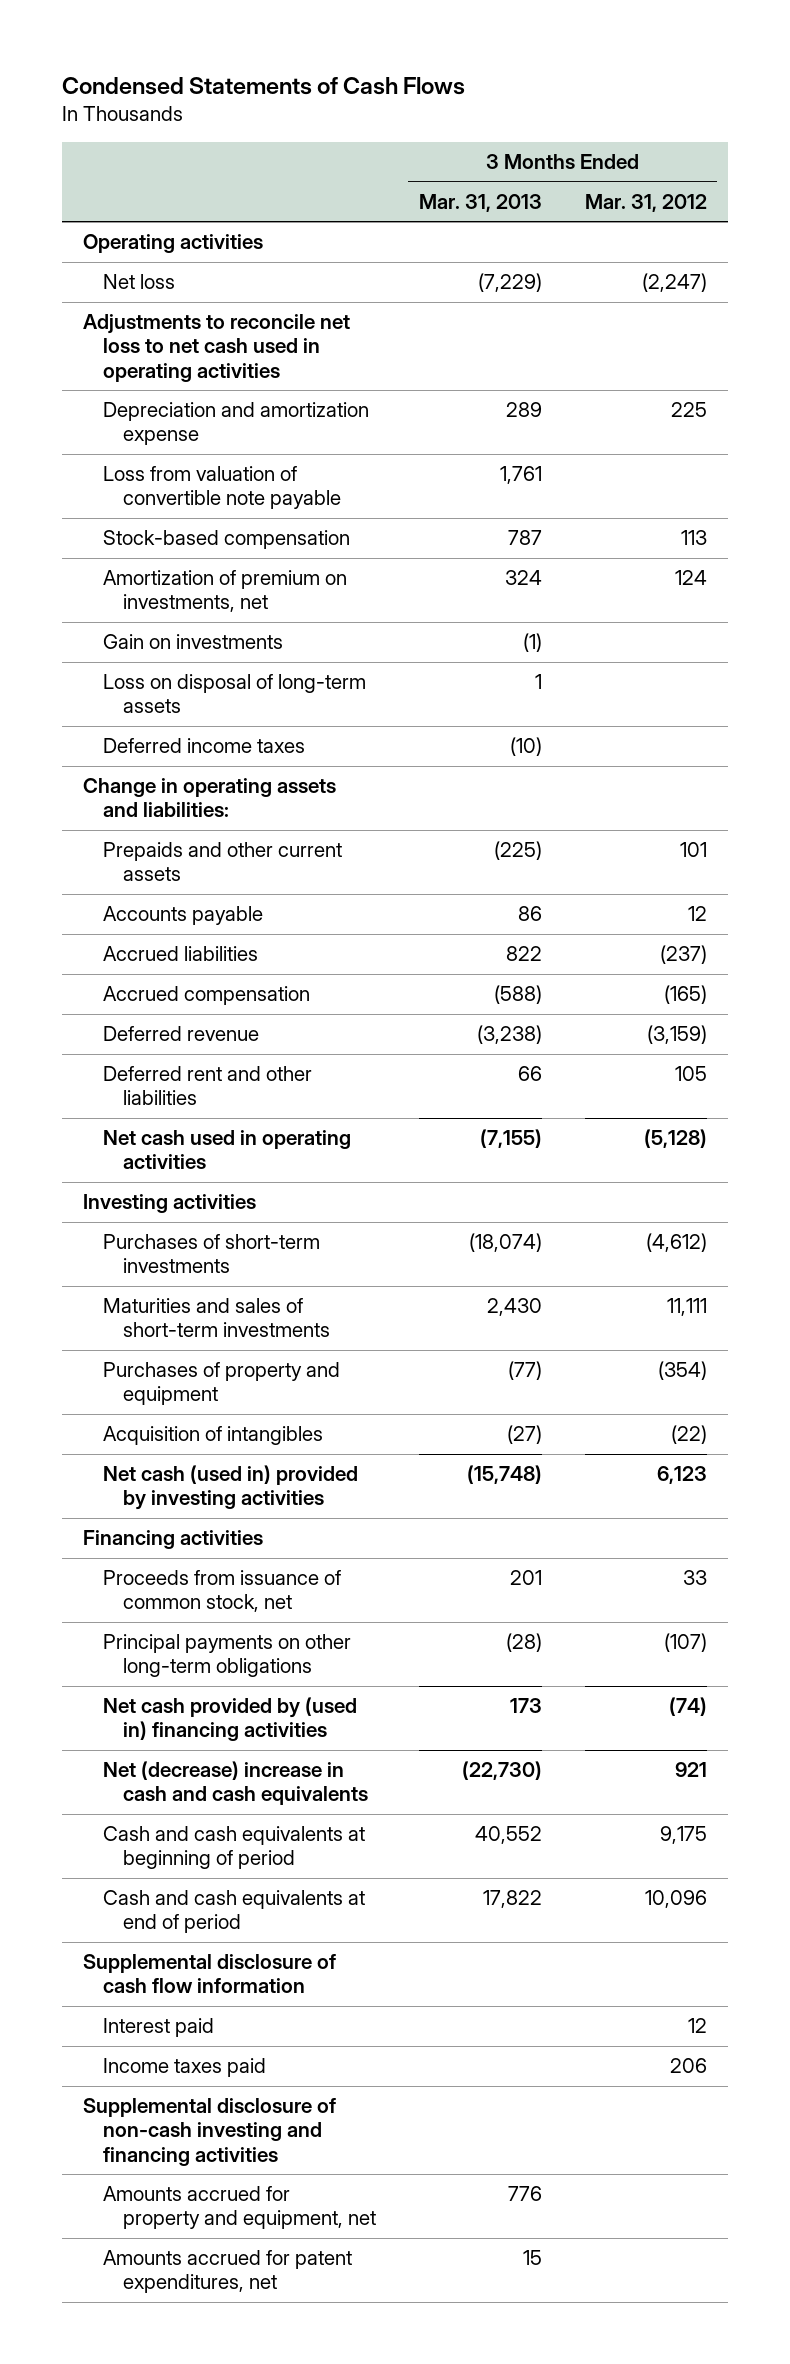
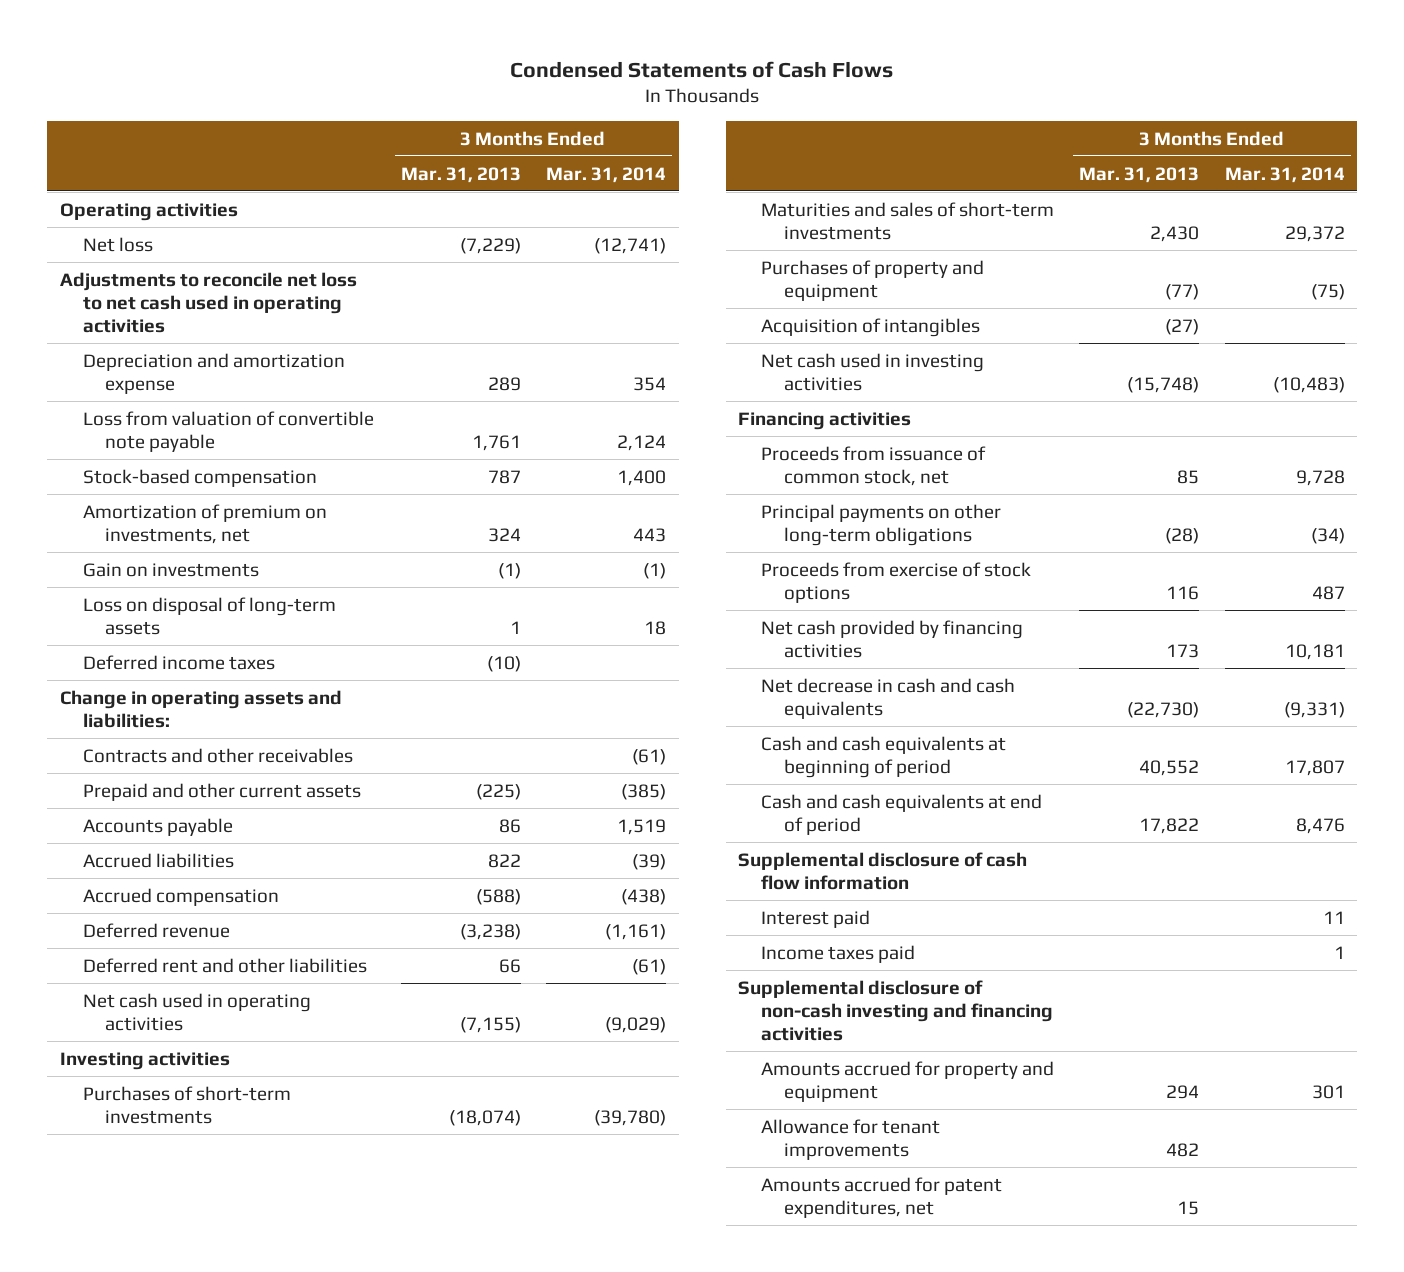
- | 3 Months Ended Mar. 31, 2013 | 3 Months Ended Mar. 31, 2012
+ | 3 Months Ended Mar. 31, 2013 | 3 Months Ended Mar. 31, 2014
- Prepaids and other current assets | (225) | 101
+ Contracts and other receivables | | (61)
+ Prepaid and other current assets | (225) | (385)
- Net cash (used in) provided by investing activities | (15,748) | 6,123
+ Net cash used in investing activities | (15,748) | (10,483)
- Proceeds from issuance of common stock, net | 201 | 33
+ Proceeds from issuance of common stock, net | 85 | 9,728
- Net cash provided by (used in) financing activities | 173 | (74)
- Net (decrease) increase in cash and cash equivalents | (22,730) | 921
+ Proceeds from exercise of stock options | 116 | 487
+ Net cash provided by financing activities | 173 | 10,181
+ Net decrease in cash and cash equivalents | (22,730) | (9,331)
- Amounts accrued for property and equipment, net | 776 |
+ Amounts accrued for property and equipment | 294 | 301
+ Allowance for tenant improvements | 482 |

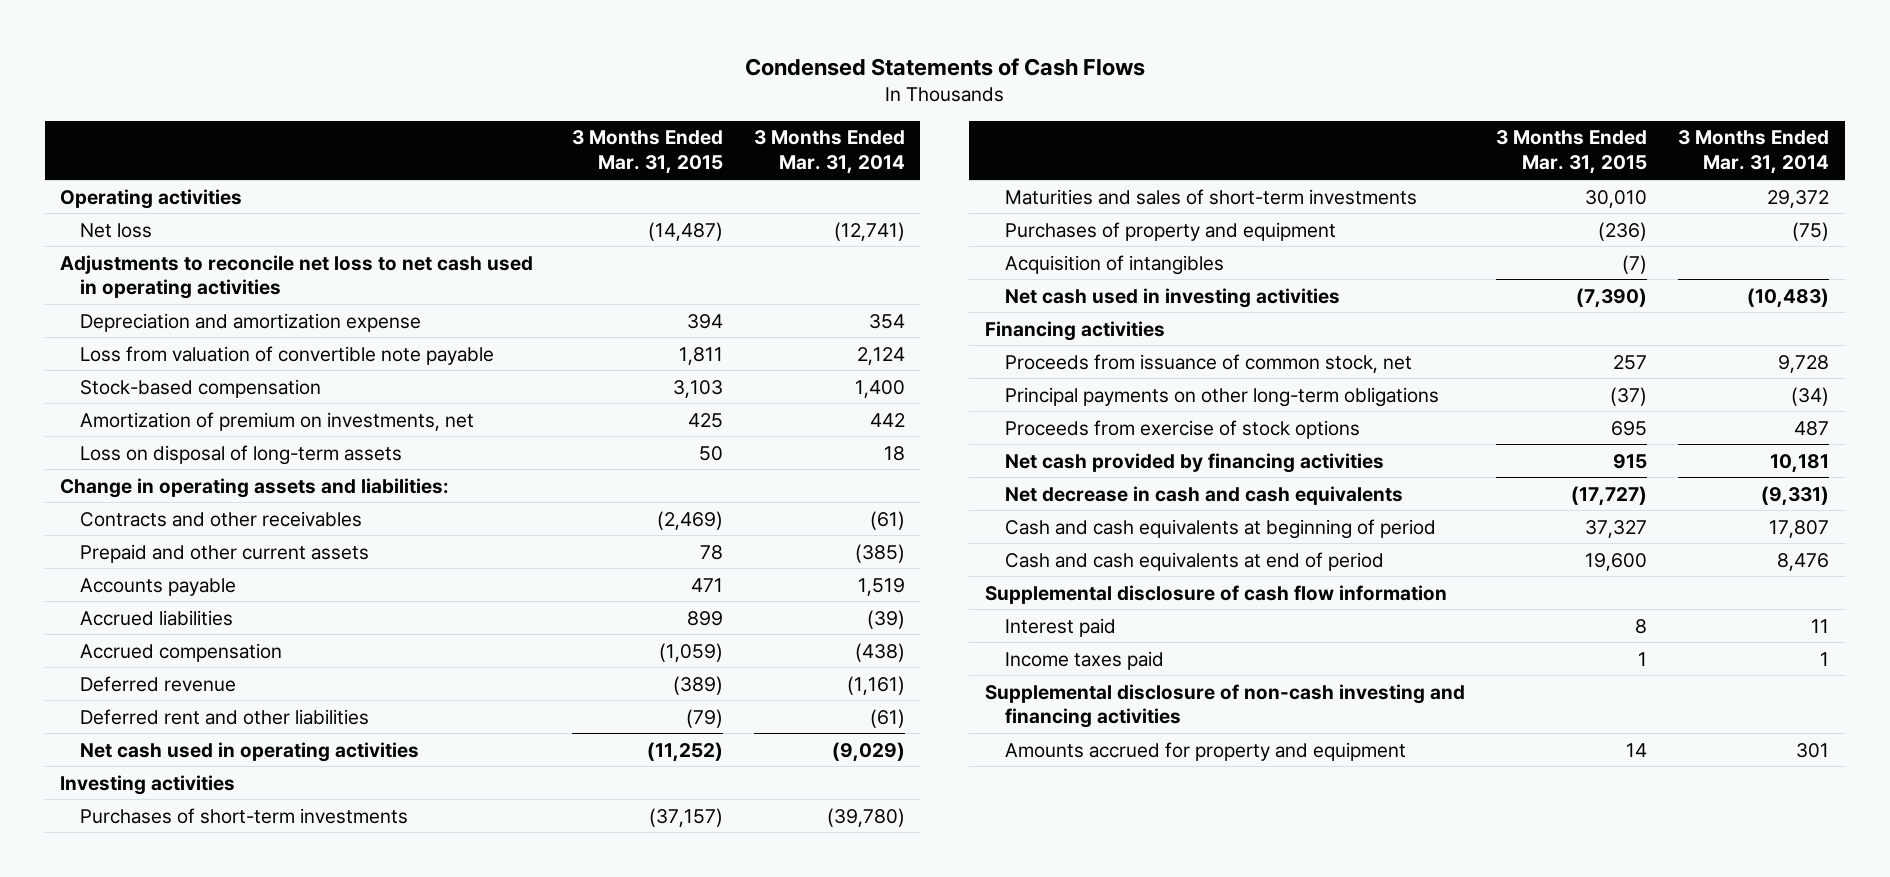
- | 3 Months Ended Mar. 31, 2013 | 3 Months Ended Mar. 31, 2014
+ | 3 Months Ended Mar. 31, 2015 | 3 Months Ended Mar. 31, 2014
- Amortization of premium on investments, net | 324 | 443
- Gain on investments | (1) | (1)
+ Amortization of premium on investments, net | 425 | 442
- Deferred income taxes | (10) |
- Allowance for tenant improvements | 482 |
- Amounts accrued for patent expenditures, net | 15 |

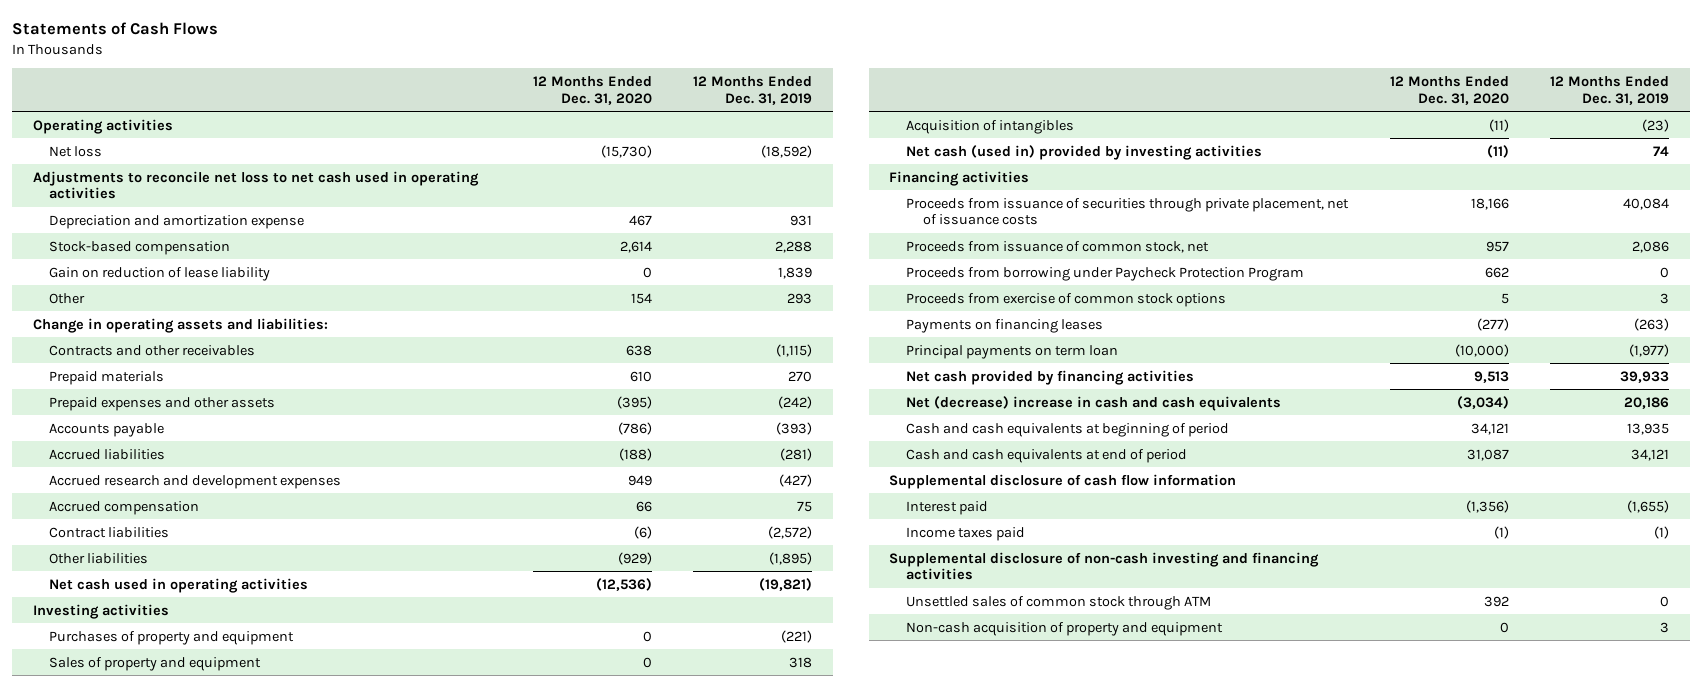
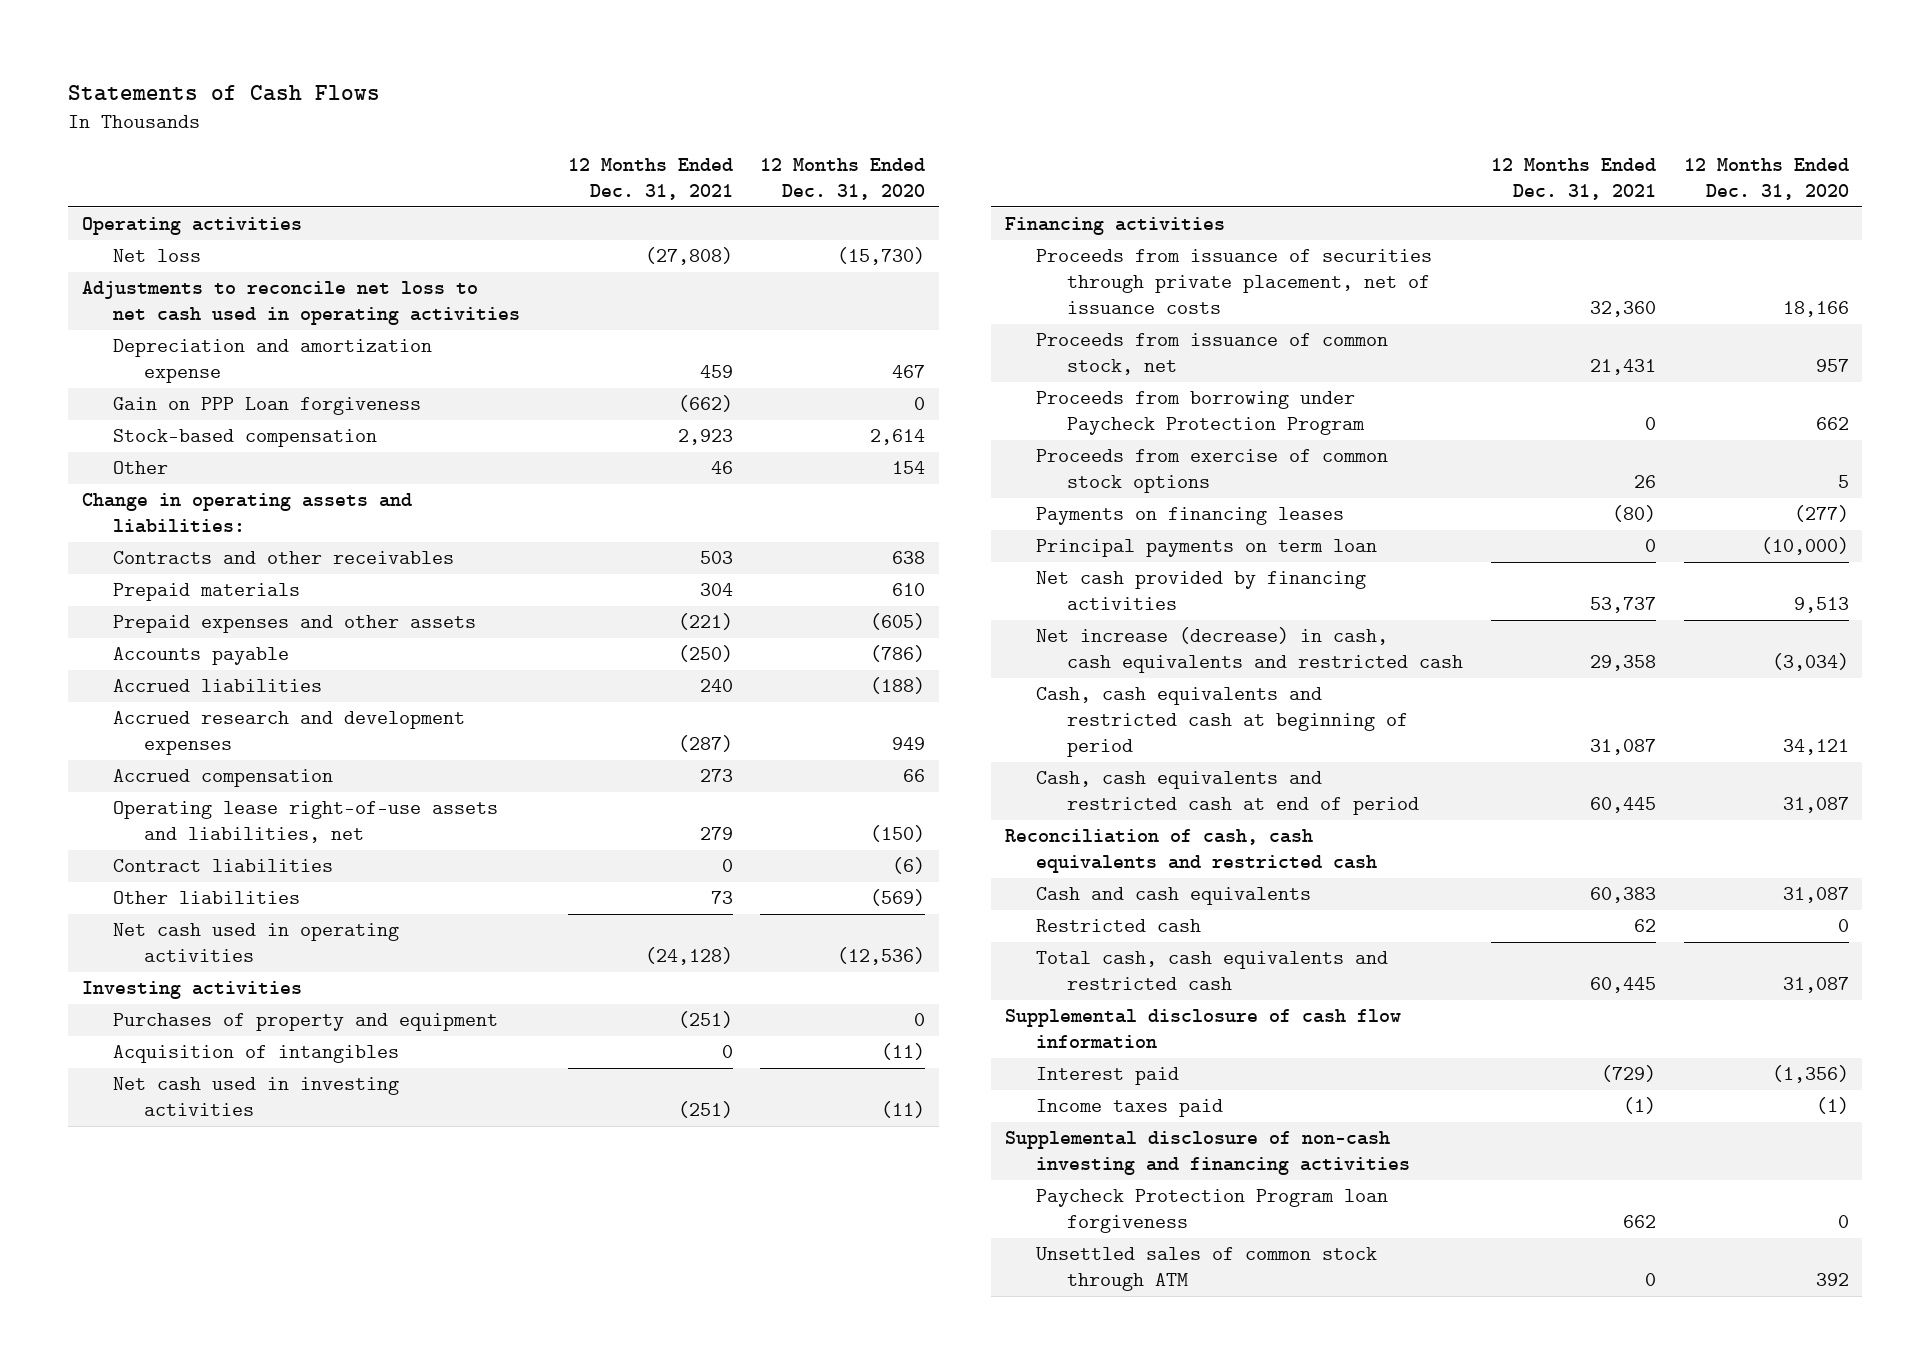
- | 12 Months Ended Dec. 31, 2020 | 12 Months Ended Dec. 31, 2019
+ | 12 Months Ended Dec. 31, 2021 | 12 Months Ended Dec. 31, 2020
+ Gain on PPP Loan forgiveness | (662) | 0
- Gain on reduction of lease liability | 0 | 1,839
- Prepaid expenses and other assets | (395) | (242)
+ Prepaid expenses and other assets | (221) | (605)
+ Operating lease right-of-use assets and liabilities, net | 279 | (150)
- Other liabilities | (929) | (1,895)
+ Other liabilities | 73 | (569)
- Sales of property and equipment | 0 | 318
- Net cash (used in) provided by investing activities | (11) | 74
+ Net cash used in investing activities | (251) | (11)
- Net (decrease) increase in cash and cash equivalents | (3,034) | 20,186
- Cash and cash equivalents at beginning of period | 34,121 | 13,935
- Cash and cash equivalents at end of period | 31,087 | 34,121
+ Net increase (decrease) in cash, cash equivalents and restricted cash | 29,358 | (3,034)
+ Cash, cash equivalents and restricted cash at beginning of period | 31,087 | 34,121
+ Cash, cash equivalents and restricted cash at end of period | 60,445 | 31,087
+ Reconciliation of cash, cash equivalents and restricted cash
+ Cash and cash equivalents | 60,383 | 31,087
+ Restricted cash | 62 | 0
+ Total cash, cash equivalents and restricted cash | 60,445 | 31,087
+ Paycheck Protection Program loan forgiveness | 662 | 0
- Non-cash acquisition of property and equipment | 0 | 3

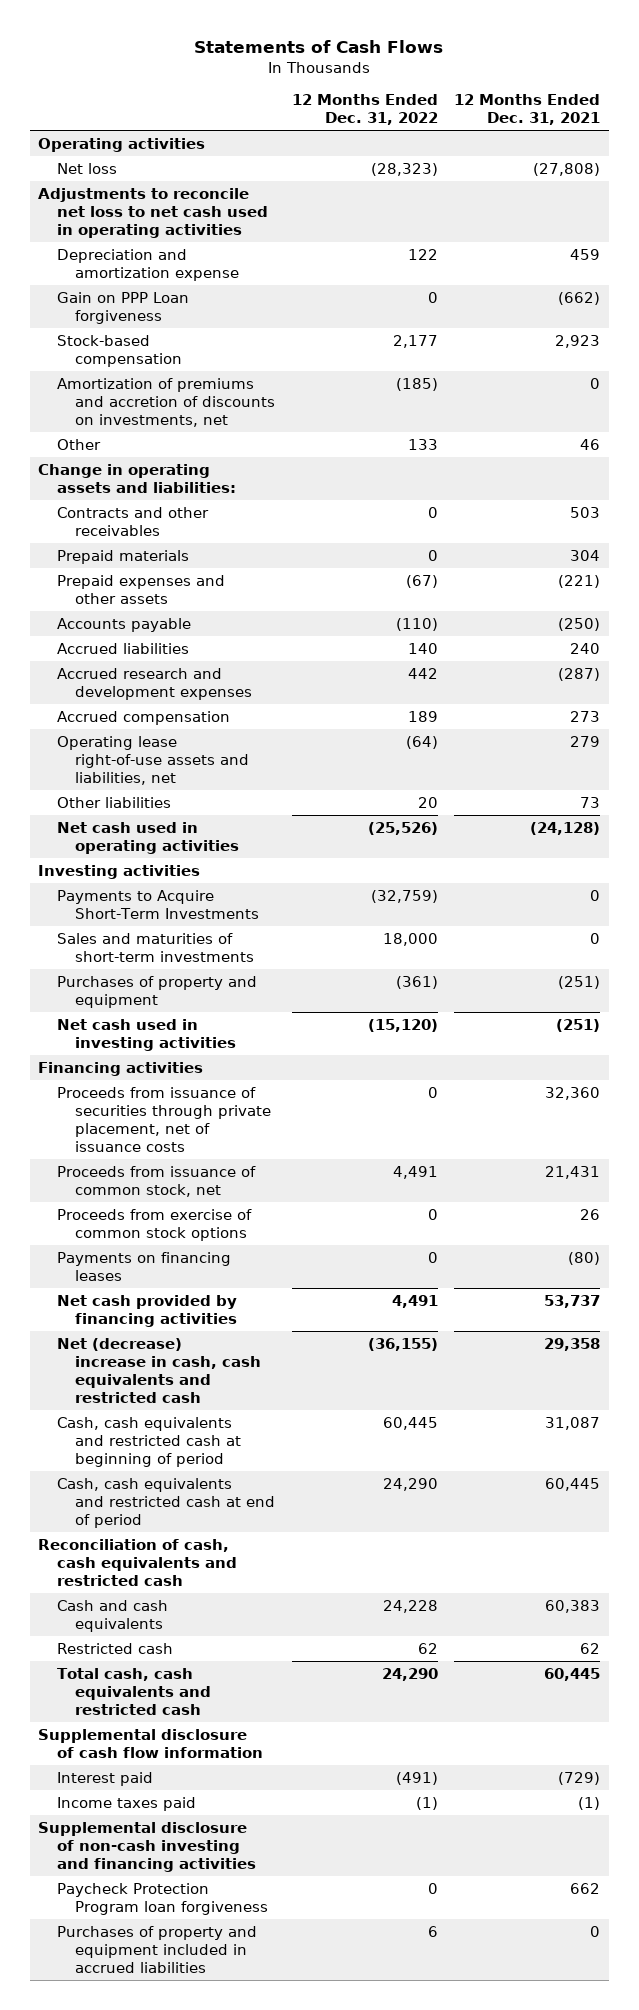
- | 12 Months Ended Dec. 31, 2021 | 12 Months Ended Dec. 31, 2020
+ | 12 Months Ended Dec. 31, 2022 | 12 Months Ended Dec. 31, 2021
+ Amortization of premiums and accretion of discounts on investments, net | (185) | 0
- Contract liabilities | 0 | (6)
+ Payments to Acquire Short-Term Investments | (32,759) | 0
+ Sales and maturities of short-term investments | 18,000 | 0
- Acquisition of intangibles | 0 | (11)
- Proceeds from borrowing under Paycheck Protection Program | 0 | 662
- Principal payments on term loan | 0 | (10,000)
- Net increase (decrease) in cash, cash equivalents and restricted cash | 29,358 | (3,034)
+ Net (decrease) increase in cash, cash equivalents and restricted cash | (36,155) | 29,358
- Unsettled sales of common stock through ATM | 0 | 392
+ Purchases of property and equipment included in accrued liabilities | 6 | 0

